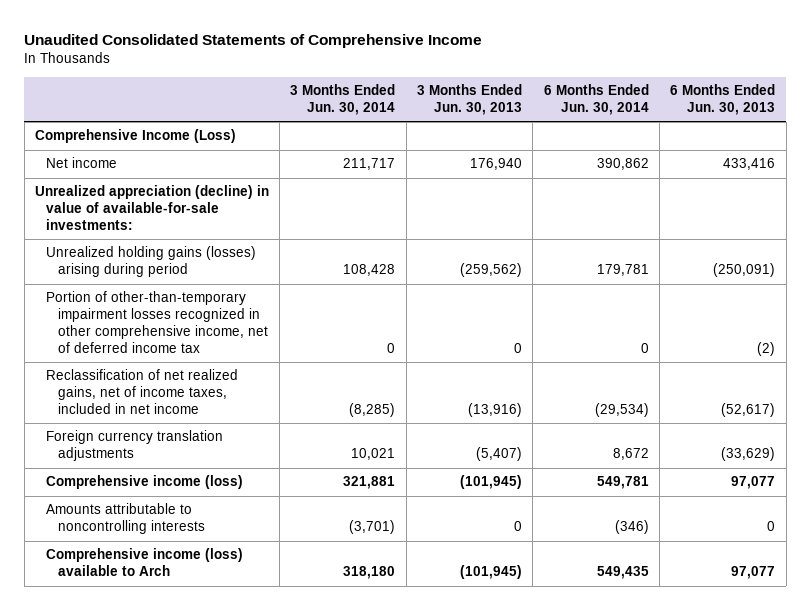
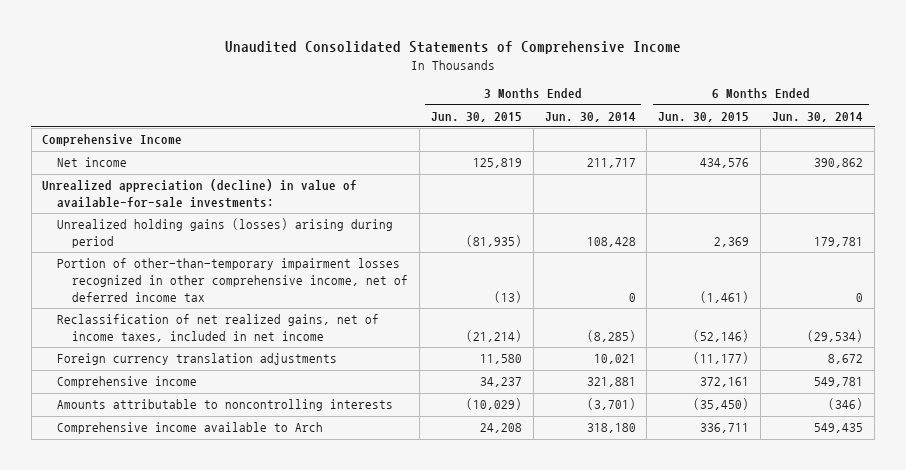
- | 3 Months Ended Jun. 30, 2014 | 3 Months Ended Jun. 30, 2013 | 6 Months Ended Jun. 30, 2014 | 6 Months Ended Jun. 30, 2013
+ | 3 Months Ended Jun. 30, 2015 | 3 Months Ended Jun. 30, 2014 | 6 Months Ended Jun. 30, 2015 | 6 Months Ended Jun. 30, 2014
- Comprehensive Income (Loss)
+ Comprehensive Income
- Comprehensive income (loss) | 321,881 | (101,945) | 549,781 | 97,077
+ Comprehensive income | 34,237 | 321,881 | 372,161 | 549,781
- Comprehensive income (loss) available to Arch | 318,180 | (101,945) | 549,435 | 97,077
+ Comprehensive income available to Arch | 24,208 | 318,180 | 336,711 | 549,435

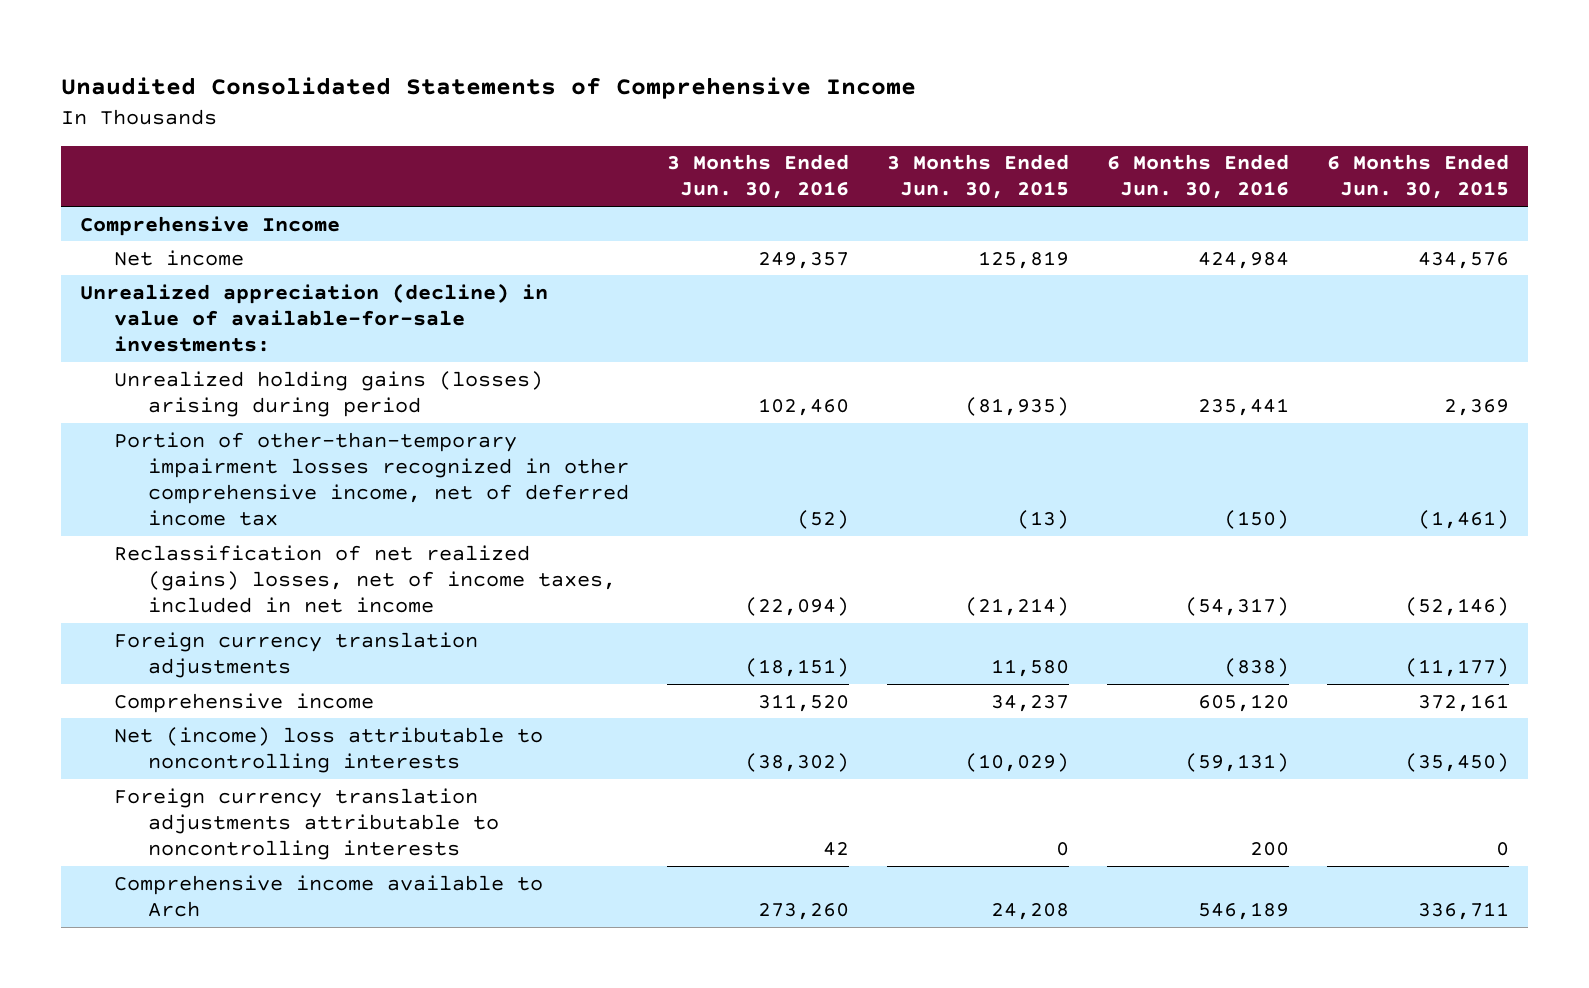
- | 3 Months Ended Jun. 30, 2015 | 3 Months Ended Jun. 30, 2014 | 6 Months Ended Jun. 30, 2015 | 6 Months Ended Jun. 30, 2014
+ | 3 Months Ended Jun. 30, 2016 | 3 Months Ended Jun. 30, 2015 | 6 Months Ended Jun. 30, 2016 | 6 Months Ended Jun. 30, 2015
- Reclassification of net realized gains, net of income taxes, included in net income | (21,214) | (8,285) | (52,146) | (29,534)
+ Reclassification of net realized (gains) losses, net of income taxes, included in net income | (22,094) | (21,214) | (54,317) | (52,146)
- Amounts attributable to noncontrolling interests | (10,029) | (3,701) | (35,450) | (346)
+ Net (income) loss attributable to noncontrolling interests | (38,302) | (10,029) | (59,131) | (35,450)
+ Foreign currency translation adjustments attributable to noncontrolling interests | 42 | 0 | 200 | 0

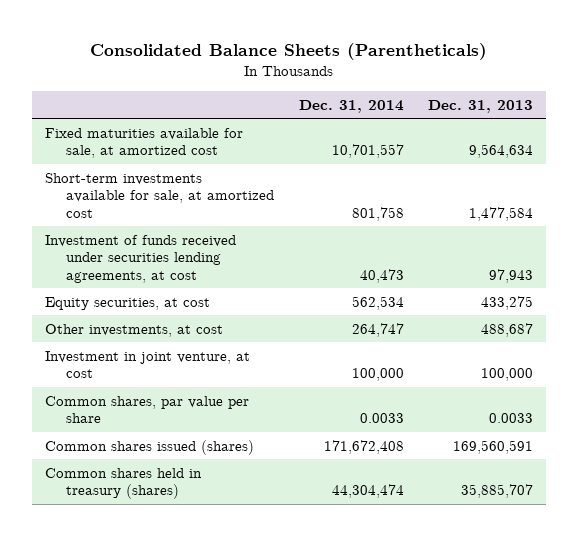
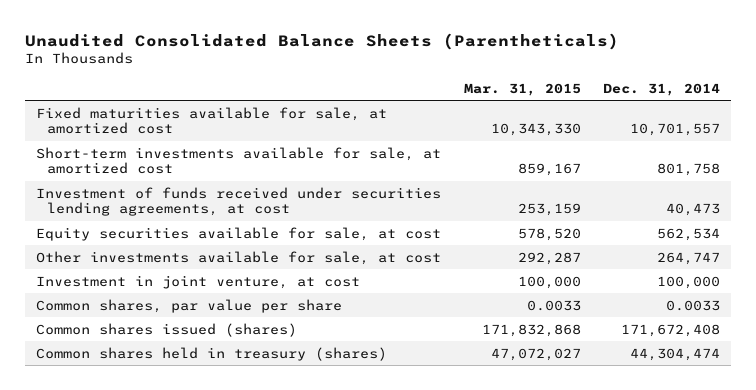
- Consolidated Balance Sheets (Parentheticals)
+ Unaudited Consolidated Balance Sheets (Parentheticals)
- | Dec. 31, 2014 | Dec. 31, 2013
+ | Mar. 31, 2015 | Dec. 31, 2014
- Equity securities, at cost | 562,534 | 433,275
- Other investments, at cost | 264,747 | 488,687
+ Equity securities available for sale, at cost | 578,520 | 562,534
+ Other investments available for sale, at cost | 292,287 | 264,747

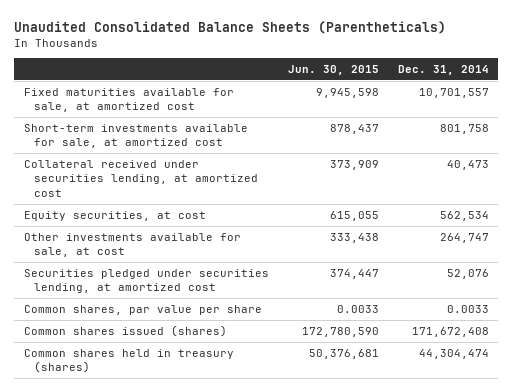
- | Mar. 31, 2015 | Dec. 31, 2014
+ | Jun. 30, 2015 | Dec. 31, 2014
- Investment of funds received under securities lending agreements, at cost | 253,159 | 40,473
- Equity securities available for sale, at cost | 578,520 | 562,534
+ Collateral received under securities lending, at amortized cost | 373,909 | 40,473
+ Equity securities, at cost | 615,055 | 562,534
- Investment in joint venture, at cost | 100,000 | 100,000
+ Securities pledged under securities lending, at amortized cost | 374,447 | 52,076

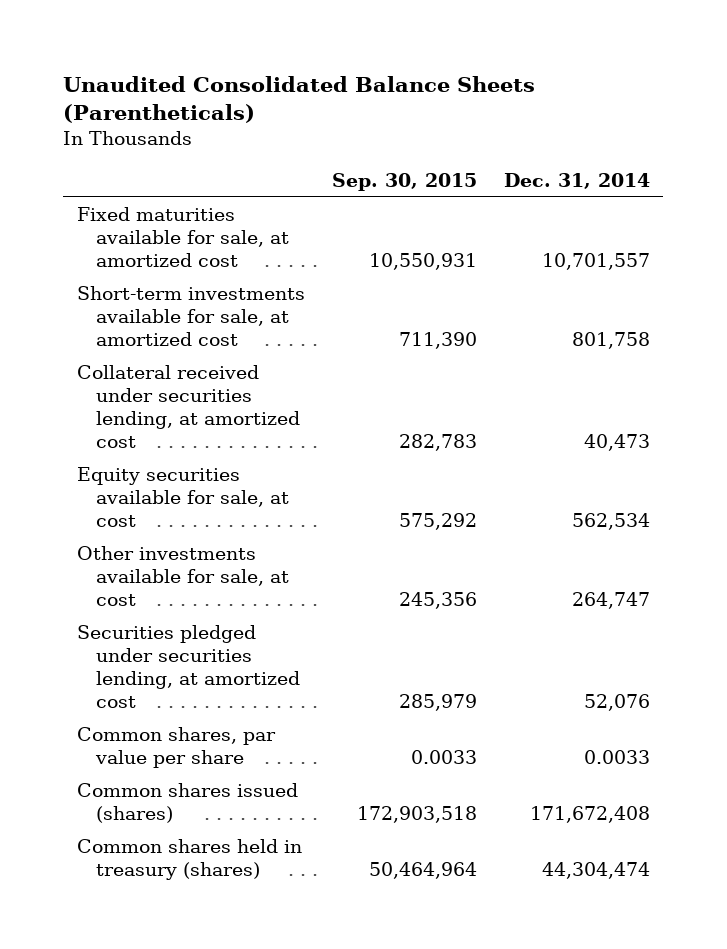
- | Jun. 30, 2015 | Dec. 31, 2014
+ | Sep. 30, 2015 | Dec. 31, 2014
- Equity securities, at cost | 615,055 | 562,534
+ Equity securities available for sale, at cost | 575,292 | 562,534

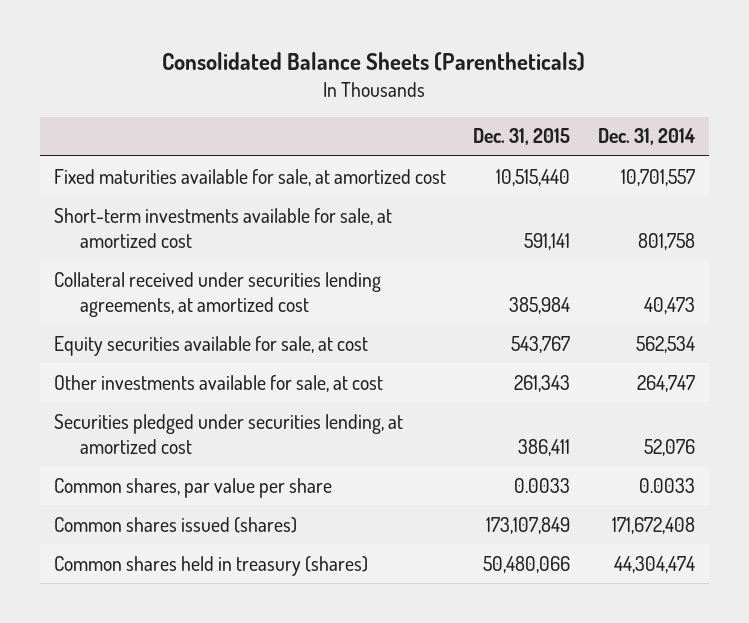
- Unaudited Consolidated Balance Sheets (Parentheticals)
+ Consolidated Balance Sheets (Parentheticals)
- | Sep. 30, 2015 | Dec. 31, 2014
+ | Dec. 31, 2015 | Dec. 31, 2014
- Collateral received under securities lending, at amortized cost | 282,783 | 40,473
+ Collateral received under securities lending agreements, at amortized cost | 385,984 | 40,473

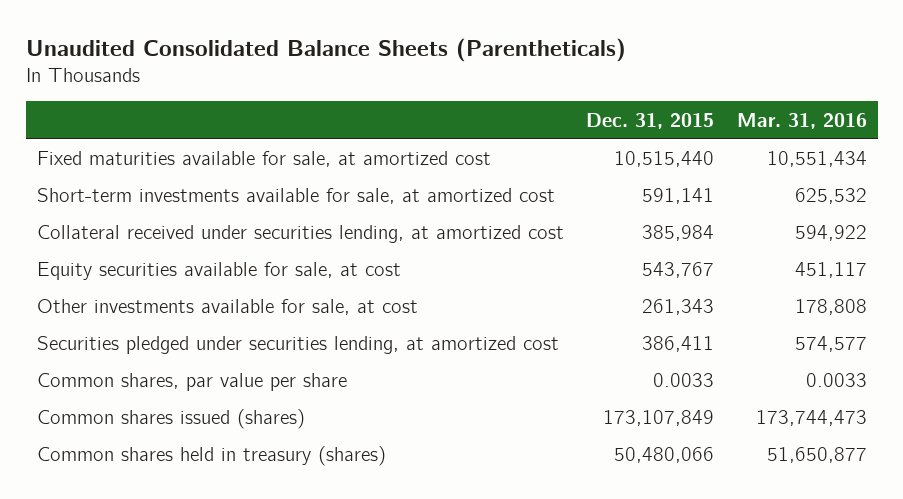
- Consolidated Balance Sheets (Parentheticals)
+ Unaudited Consolidated Balance Sheets (Parentheticals)
- | Dec. 31, 2015 | Dec. 31, 2014
+ | Dec. 31, 2015 | Mar. 31, 2016
- Collateral received under securities lending agreements, at amortized cost | 385,984 | 40,473
+ Collateral received under securities lending, at amortized cost | 385,984 | 594,922

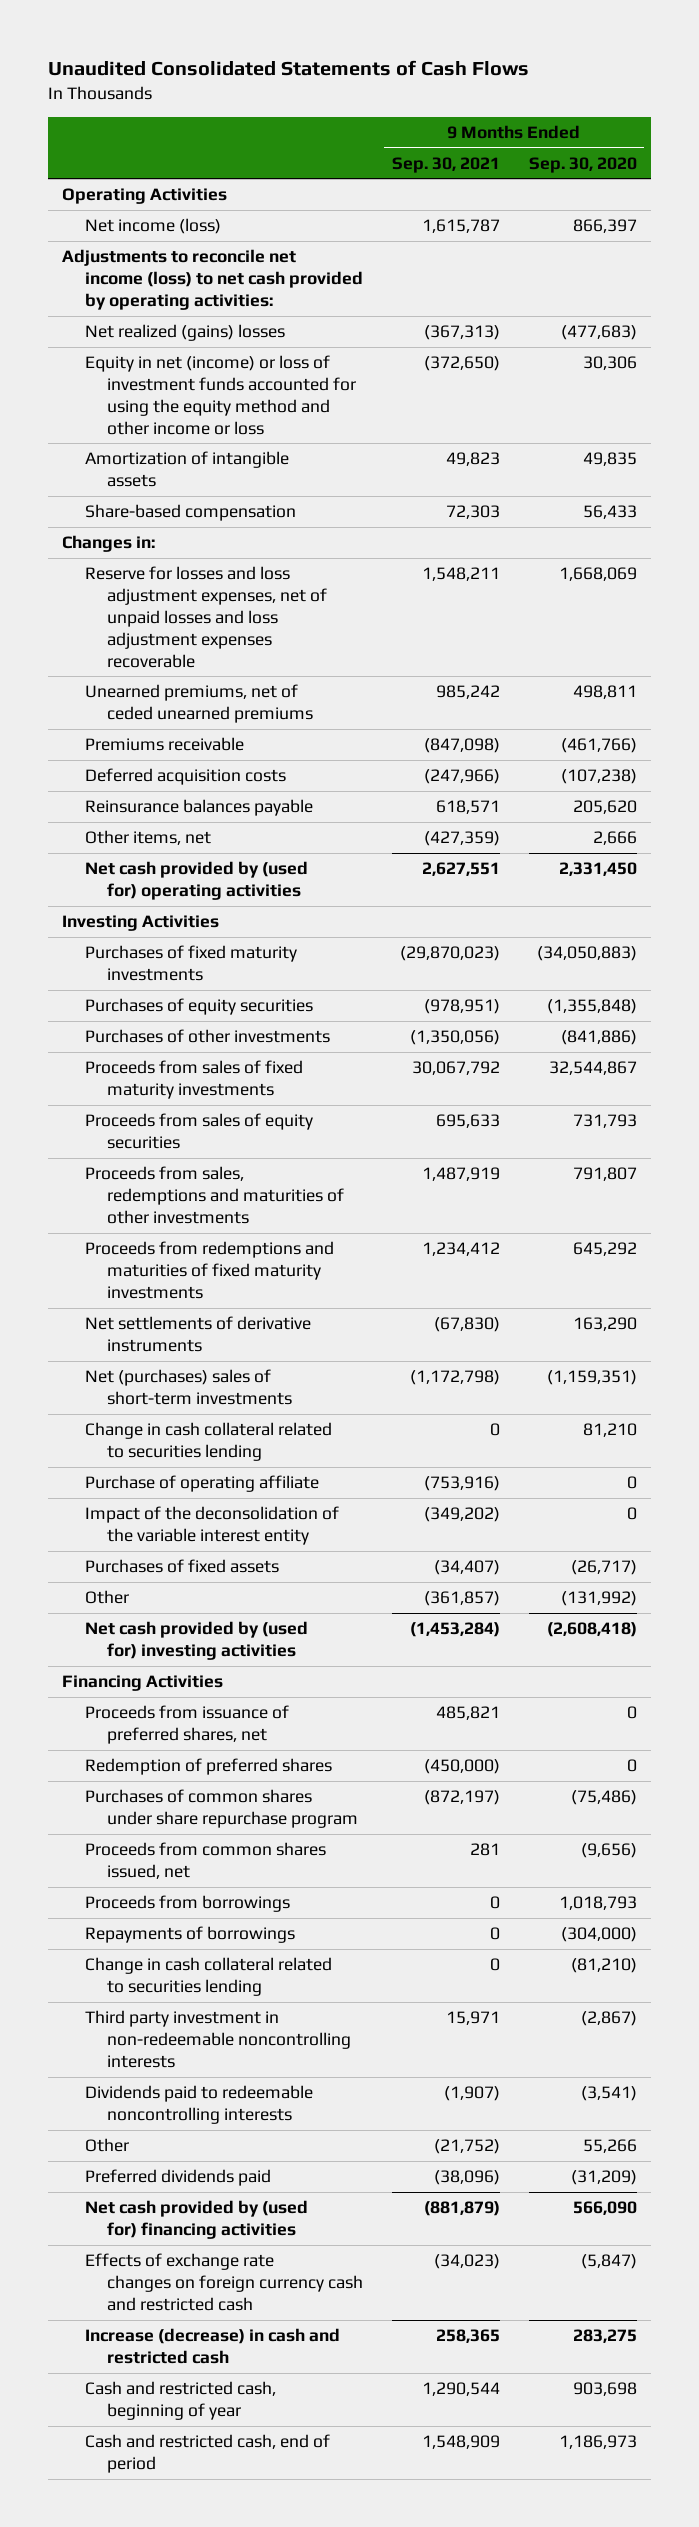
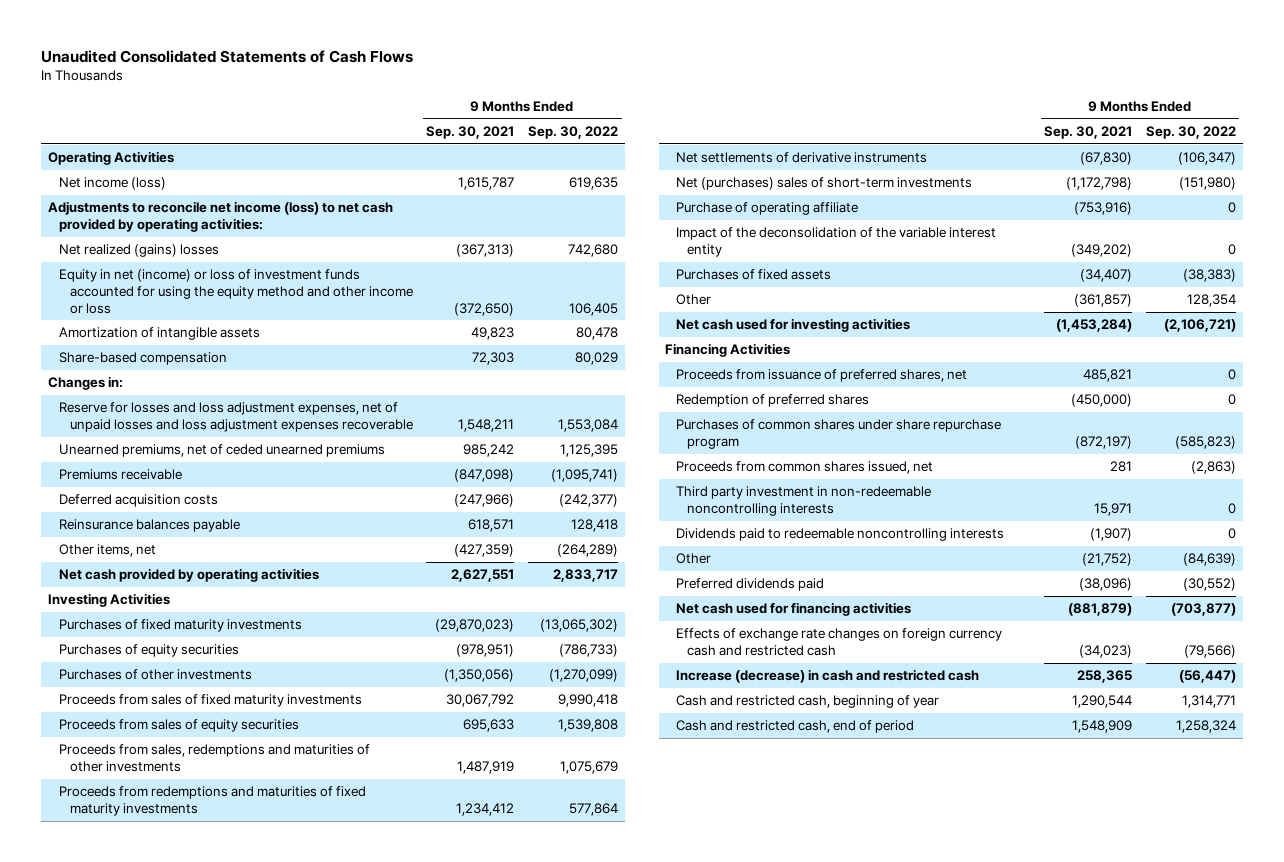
- | 9 Months Ended Sep. 30, 2021 | 9 Months Ended Sep. 30, 2020
+ | 9 Months Ended Sep. 30, 2021 | 9 Months Ended Sep. 30, 2022
- Net cash provided by (used for) operating activities | 2,627,551 | 2,331,450
+ Net cash provided by operating activities | 2,627,551 | 2,833,717
- Change in cash collateral related to securities lending | 0 | 81,210
- Net cash provided by (used for) investing activities | (1,453,284) | (2,608,418)
+ Net cash used for investing activities | (1,453,284) | (2,106,721)
- Proceeds from borrowings | 0 | 1,018,793
- Repayments of borrowings | 0 | (304,000)
- Change in cash collateral related to securities lending | 0 | (81,210)
- Net cash provided by (used for) financing activities | (881,879) | 566,090
+ Net cash used for financing activities | (881,879) | (703,877)

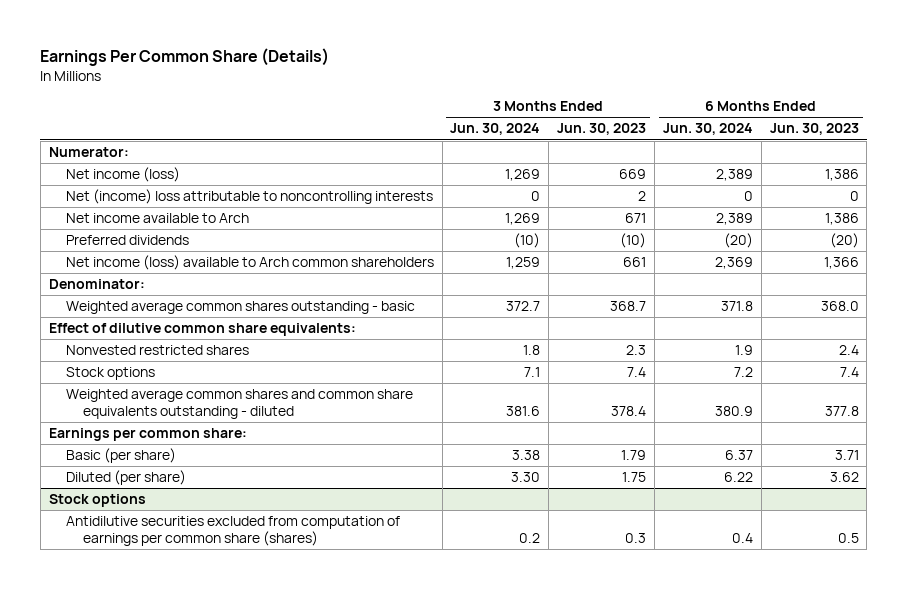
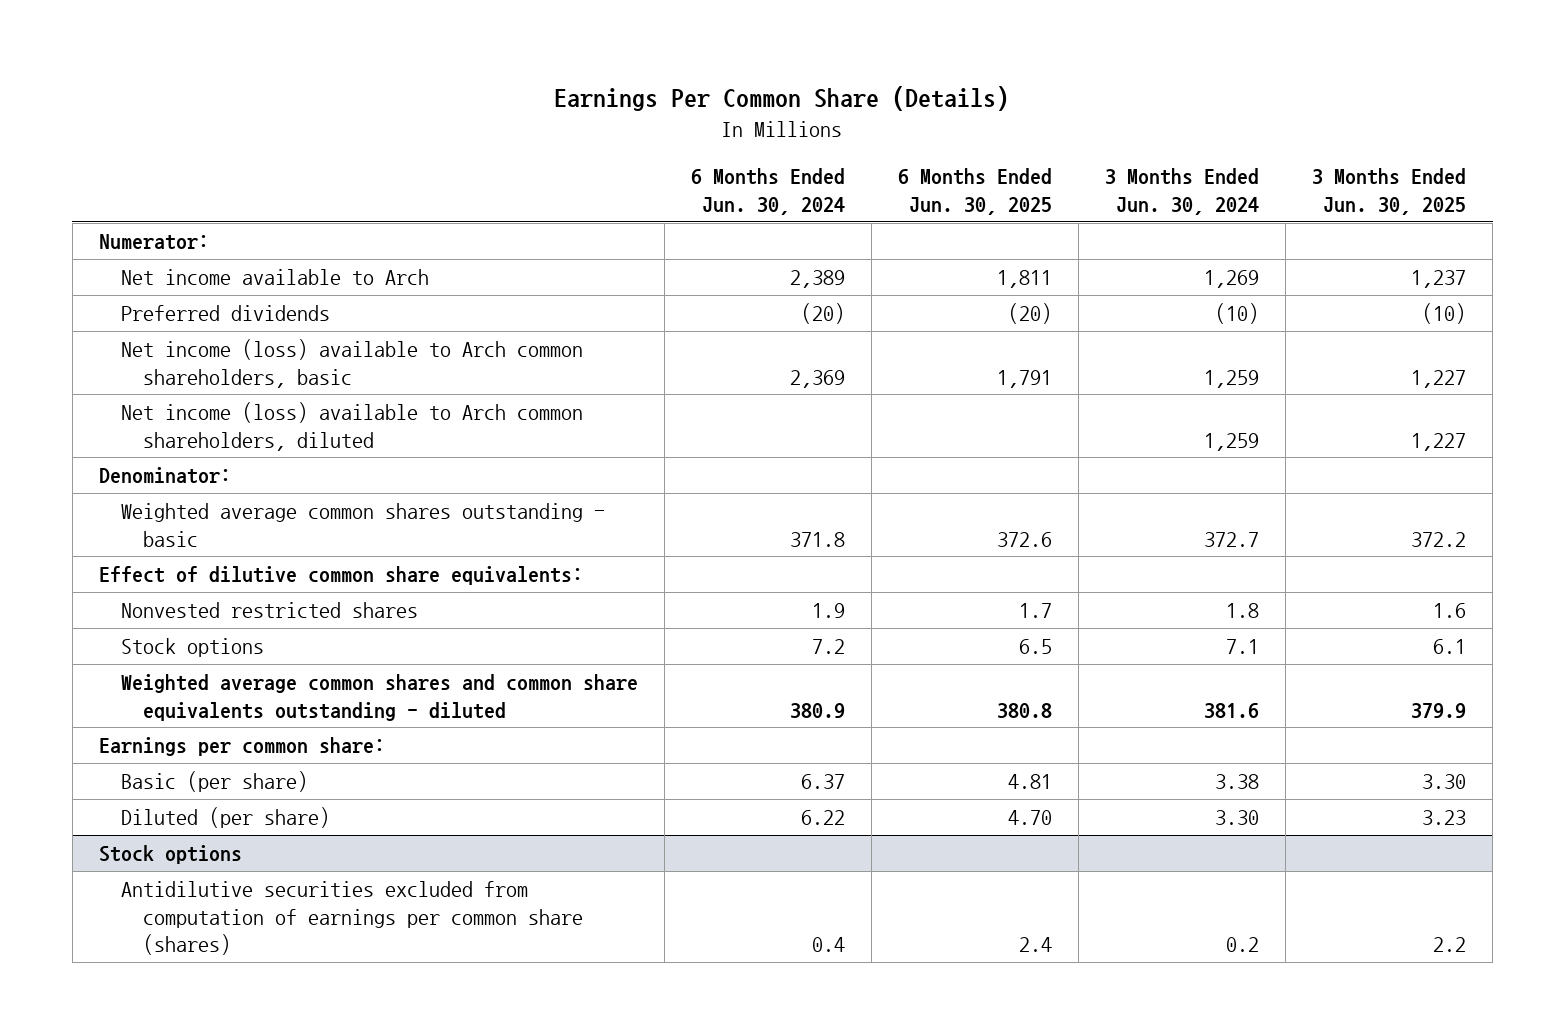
- | 3 Months Ended Jun. 30, 2024 | 3 Months Ended Jun. 30, 2023 | 6 Months Ended Jun. 30, 2024 | 6 Months Ended Jun. 30, 2023
+ | 6 Months Ended Jun. 30, 2024 | 6 Months Ended Jun. 30, 2025 | 3 Months Ended Jun. 30, 2024 | 3 Months Ended Jun. 30, 2025
- Net income (loss) | 1,269 | 669 | 2,389 | 1,386
- Net (income) loss attributable to noncontrolling interests | 0 | 2 | 0 | 0
- Net income (loss) available to Arch common shareholders | 1,259 | 661 | 2,369 | 1,366
+ Net income (loss) available to Arch common shareholders, basic | 2,369 | 1,791 | 1,259 | 1,227
+ Net income (loss) available to Arch common shareholders, diluted | | | 1,259 | 1,227

